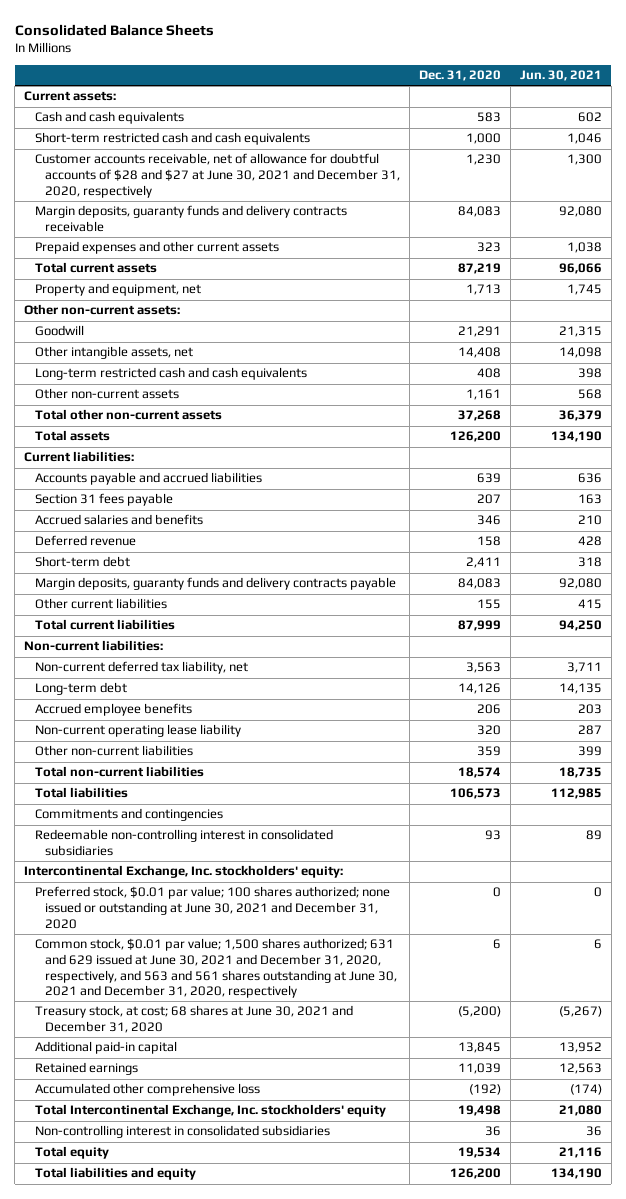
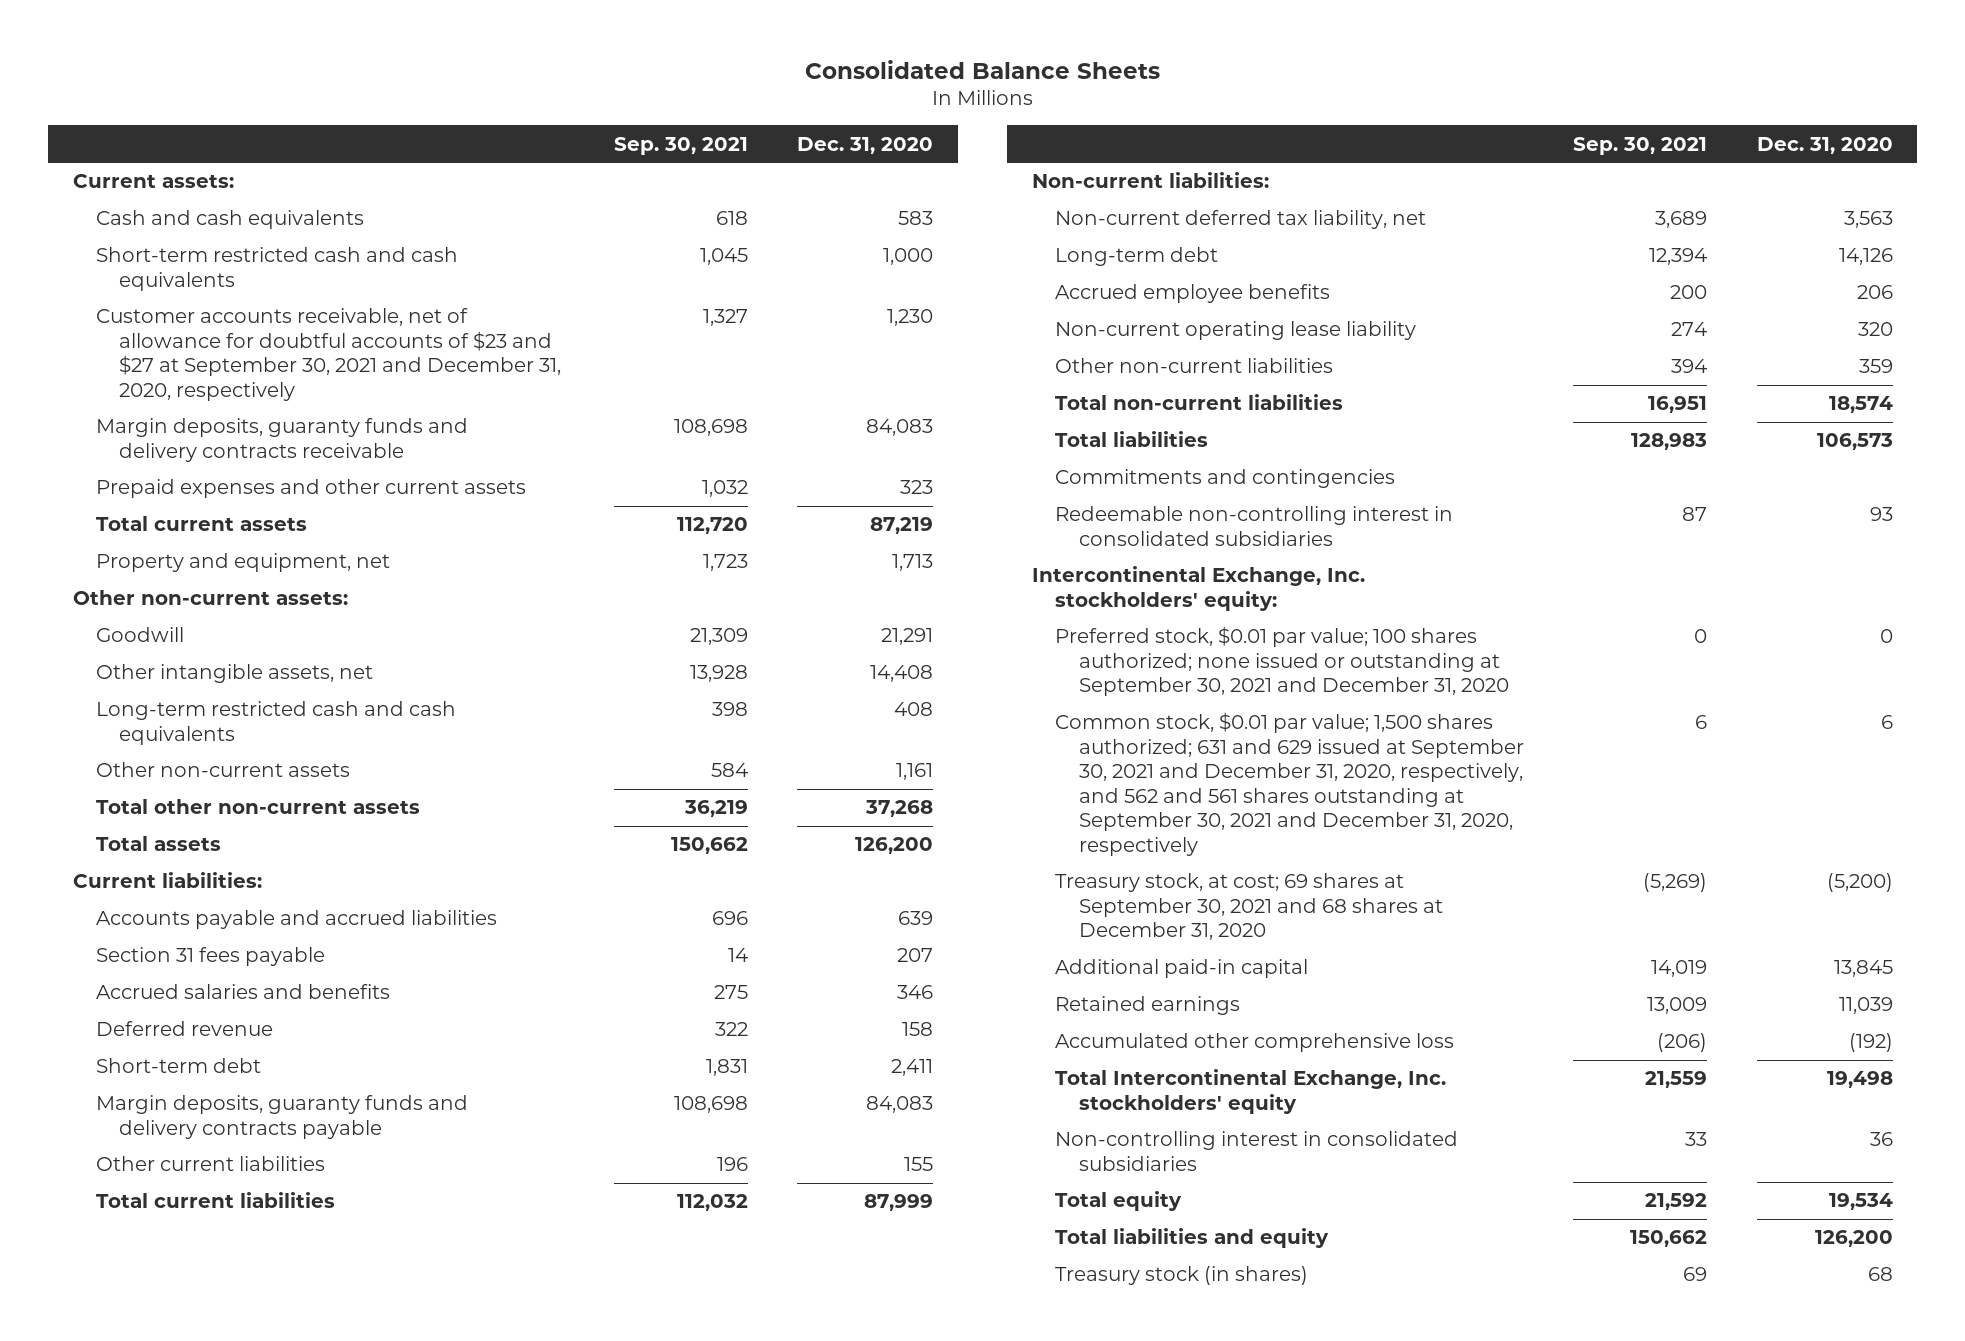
- | Dec. 31, 2020 | Jun. 30, 2021
+ | Sep. 30, 2021 | Dec. 31, 2020
- Customer accounts receivable, net of allowance for doubtful accounts of $28 and $27 at June 30, 2021 and December 31, 2020, respectively | 1,230 | 1,300
+ Customer accounts receivable, net of allowance for doubtful accounts of $23 and $27 at September 30, 2021 and December 31, 2020, respectively | 1,327 | 1,230
- Preferred stock, $0.01 par value; 100 shares authorized; none issued or outstanding at June 30, 2021 and December 31, 2020 | 0 | 0
- Common stock, $0.01 par value; 1,500 shares authorized; 631 and 629 issued at June 30, 2021 and December 31, 2020, respectively, and 563 and 561 shares outstanding at June 30, 2021 and December 31, 2020, respectively | 6 | 6
- Treasury stock, at cost; 68 shares at June 30, 2021 and December 31, 2020 | (5,200) | (5,267)
+ Preferred stock, $0.01 par value; 100 shares authorized; none issued or outstanding at September 30, 2021 and December 31, 2020 | 0 | 0
+ Common stock, $0.01 par value; 1,500 shares authorized; 631 and 629 issued at September 30, 2021 and December 31, 2020, respectively, and 562 and 561 shares outstanding at September 30, 2021 and December 31, 2020, respectively | 6 | 6
+ Treasury stock, at cost; 69 shares at September 30, 2021 and 68 shares at December 31, 2020 | (5,269) | (5,200)
+ Treasury stock (in shares) | 69 | 68

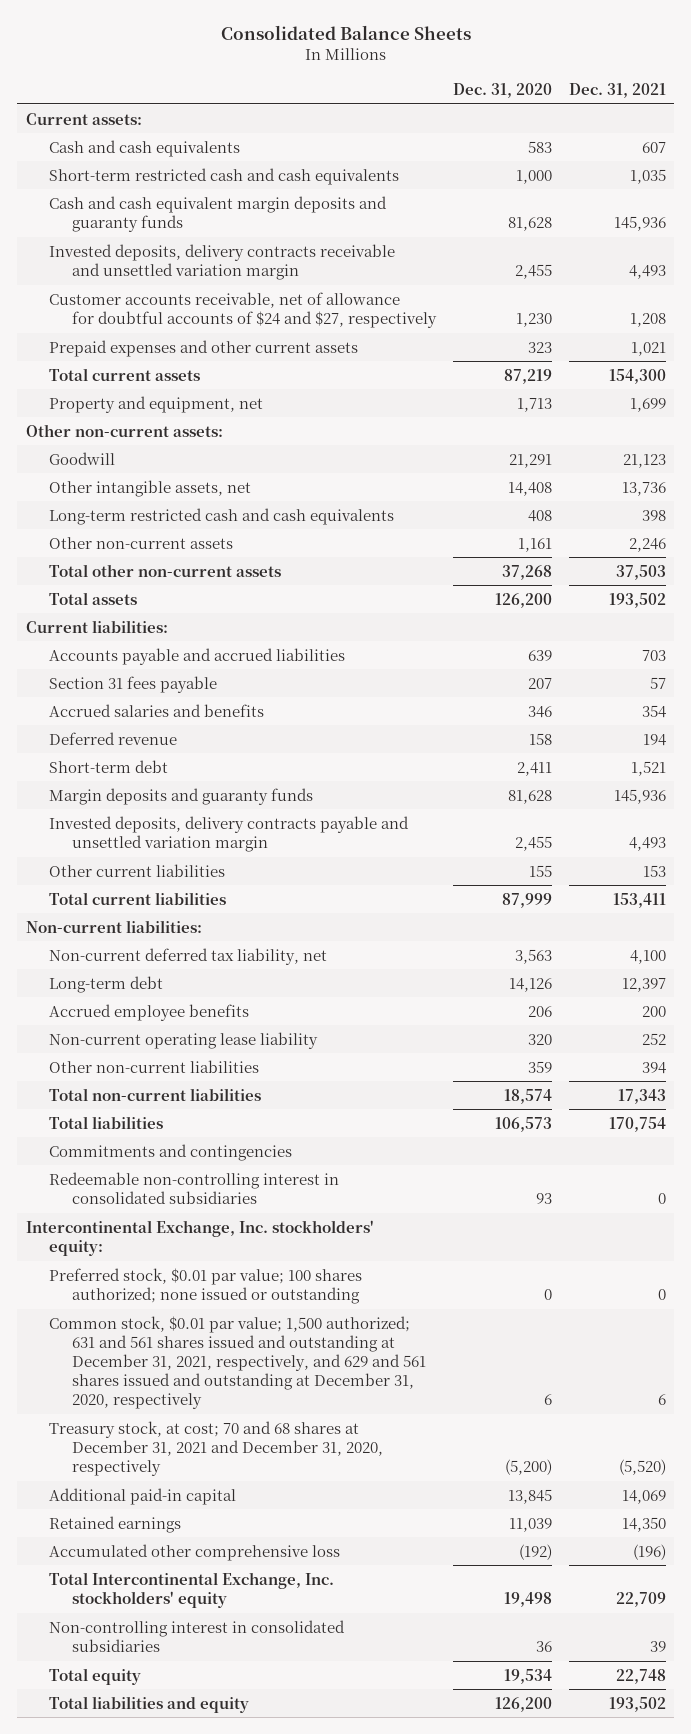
- | Sep. 30, 2021 | Dec. 31, 2020
+ | Dec. 31, 2020 | Dec. 31, 2021
- Customer accounts receivable, net of allowance for doubtful accounts of $23 and $27 at September 30, 2021 and December 31, 2020, respectively | 1,327 | 1,230
- Margin deposits, guaranty funds and delivery contracts receivable | 108,698 | 84,083
+ Cash and cash equivalent margin deposits and guaranty funds | 81,628 | 145,936
+ Invested deposits, delivery contracts receivable and unsettled variation margin | 2,455 | 4,493
+ Customer accounts receivable, net of allowance for doubtful accounts of $24 and $27, respectively | 1,230 | 1,208
- Margin deposits, guaranty funds and delivery contracts payable | 108,698 | 84,083
+ Margin deposits and guaranty funds | 81,628 | 145,936
+ Invested deposits, delivery contracts payable and unsettled variation margin | 2,455 | 4,493
- Preferred stock, $0.01 par value; 100 shares authorized; none issued or outstanding at September 30, 2021 and December 31, 2020 | 0 | 0
- Common stock, $0.01 par value; 1,500 shares authorized; 631 and 629 issued at September 30, 2021 and December 31, 2020, respectively, and 562 and 561 shares outstanding at September 30, 2021 and December 31, 2020, respectively | 6 | 6
- Treasury stock, at cost; 69 shares at September 30, 2021 and 68 shares at December 31, 2020 | (5,269) | (5,200)
+ Preferred stock, $0.01 par value; 100 shares authorized; none issued or outstanding | 0 | 0
+ Common stock, $0.01 par value; 1,500 authorized; 631 and 561 shares issued and outstanding at December 31, 2021, respectively, and 629 and 561 shares issued and outstanding at December 31, 2020, respectively | 6 | 6
+ Treasury stock, at cost; 70 and 68 shares at December 31, 2021 and December 31, 2020, respectively | (5,200) | (5,520)
- Treasury stock (in shares) | 69 | 68

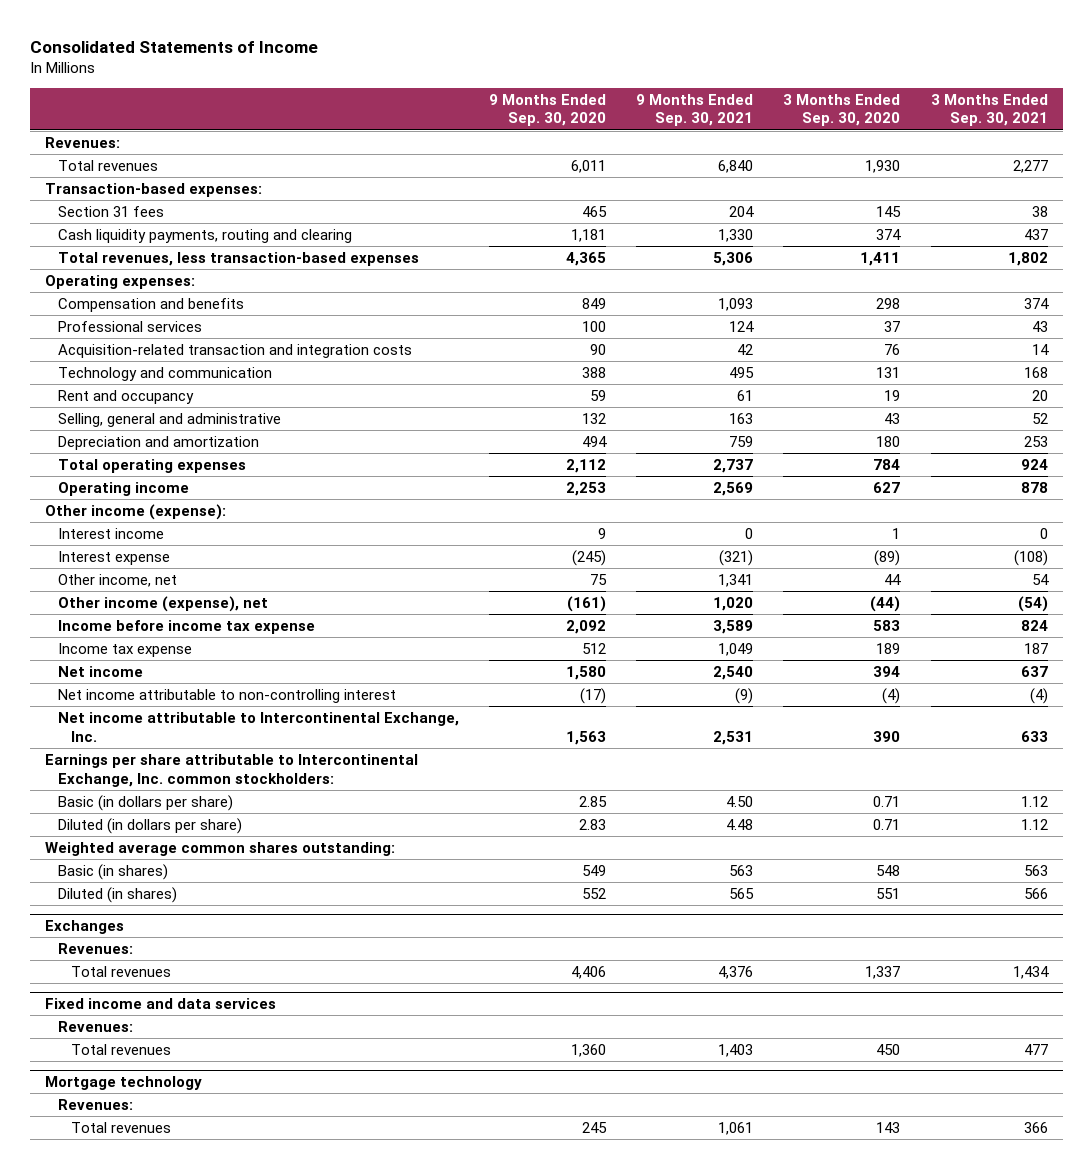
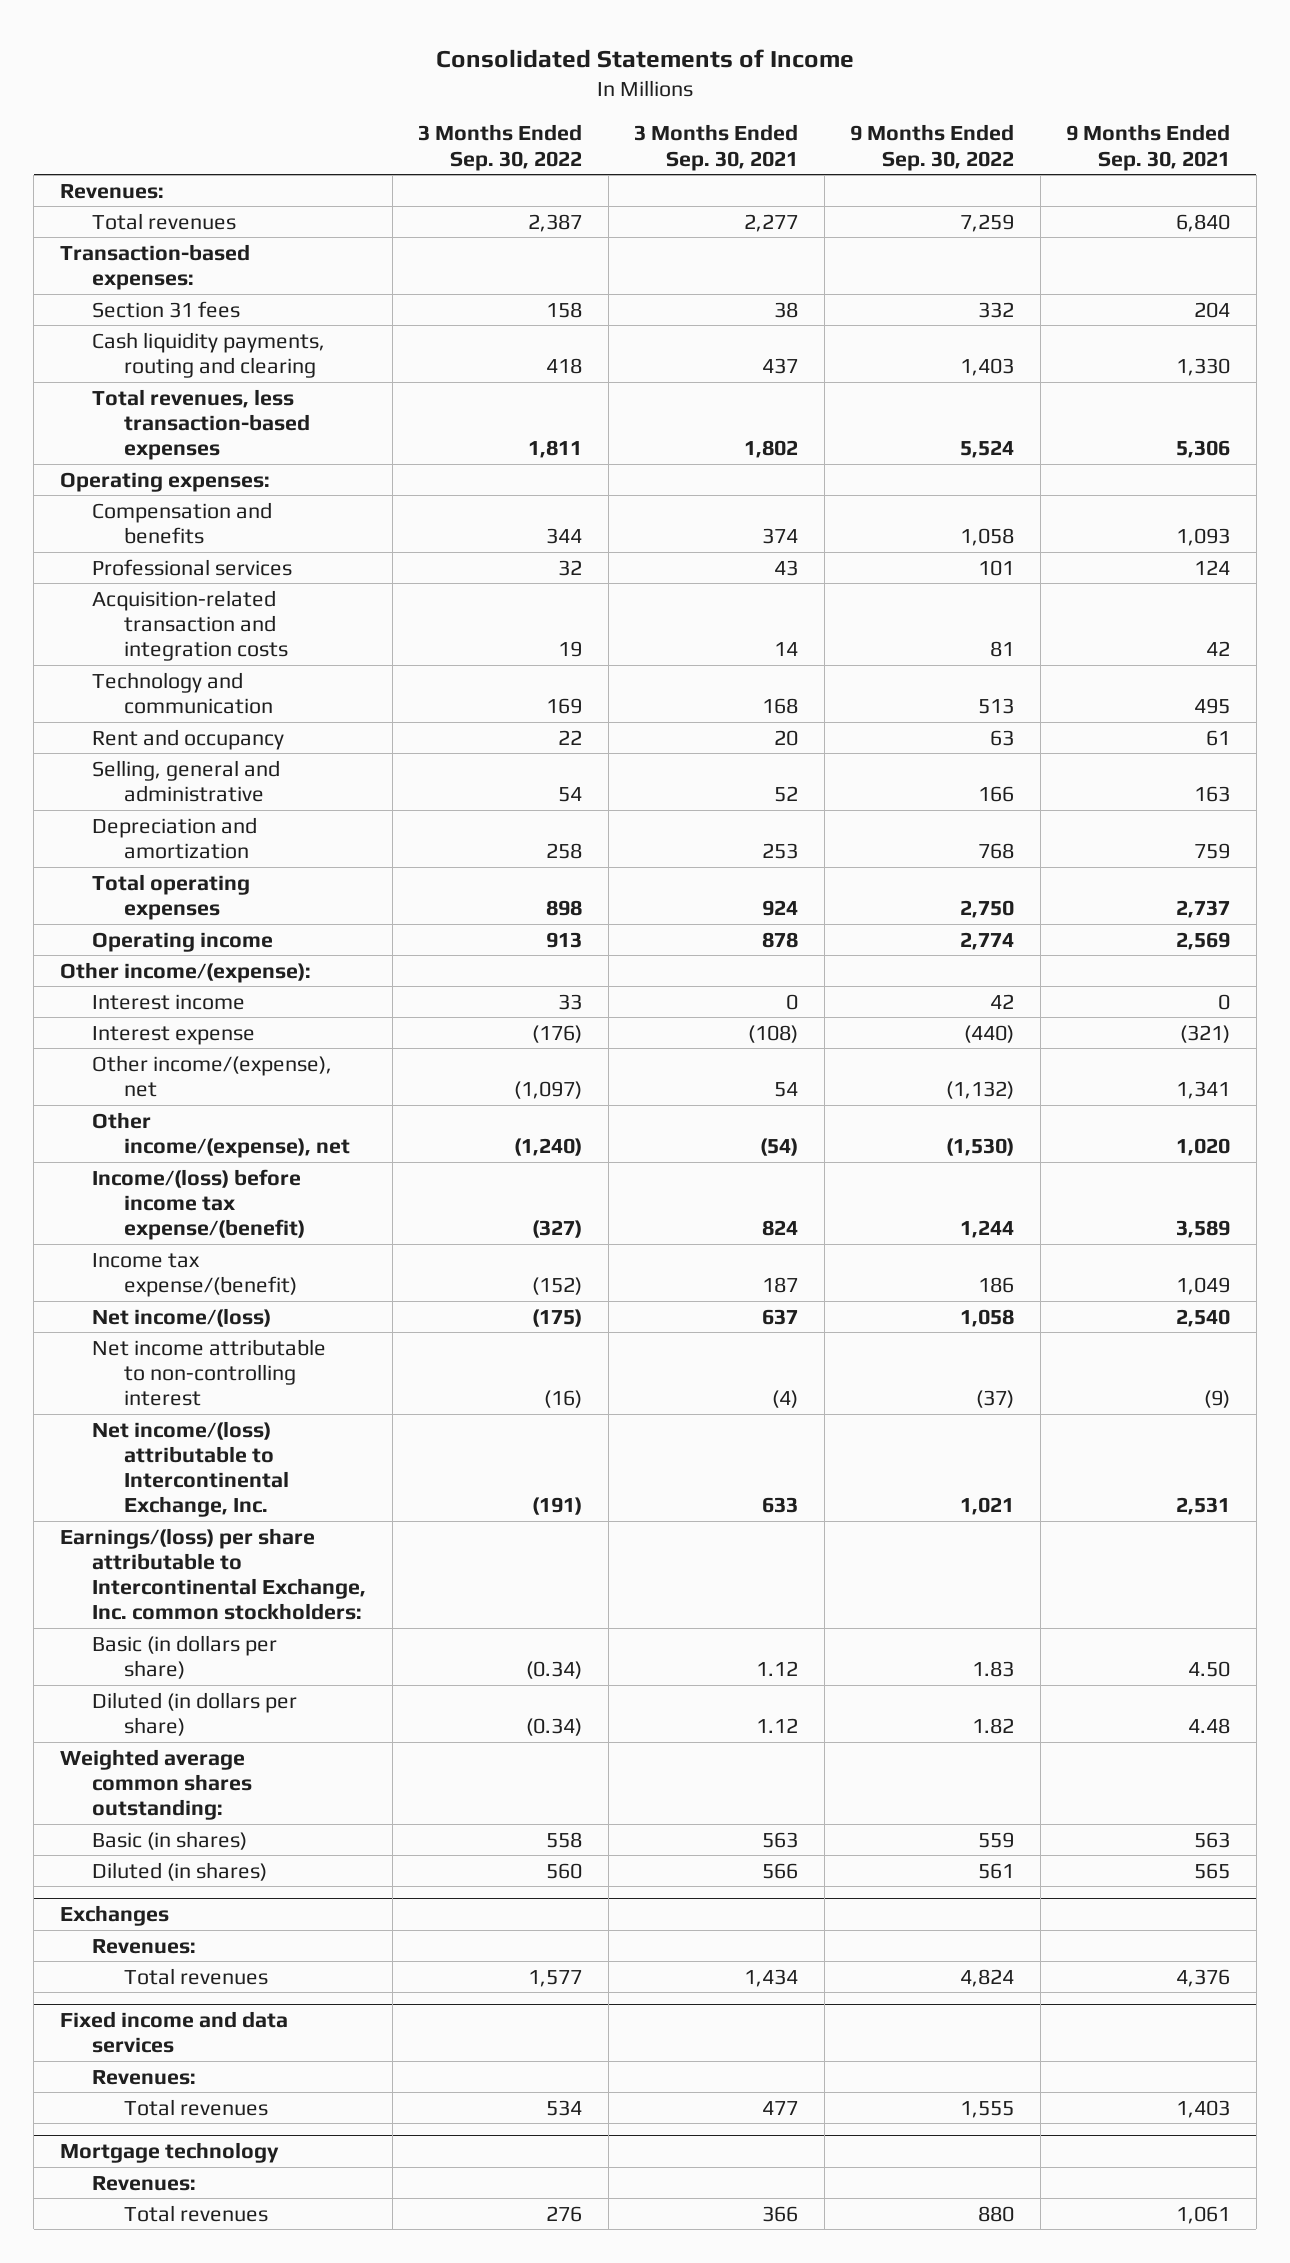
- | 9 Months Ended Sep. 30, 2020 | 9 Months Ended Sep. 30, 2021 | 3 Months Ended Sep. 30, 2020 | 3 Months Ended Sep. 30, 2021
+ | 3 Months Ended Sep. 30, 2022 | 3 Months Ended Sep. 30, 2021 | 9 Months Ended Sep. 30, 2022 | 9 Months Ended Sep. 30, 2021
- Other income (expense):
+ Other income/(expense):
- Other income, net | 75 | 1,341 | 44 | 54
- Other income (expense), net | (161) | 1,020 | (44) | (54)
- Income before income tax expense | 2,092 | 3,589 | 583 | 824
- Income tax expense | 512 | 1,049 | 189 | 187
- Net income | 1,580 | 2,540 | 394 | 637
+ Other income/(expense), net | (1,097) | 54 | (1,132) | 1,341
+ Other income/(expense), net | (1,240) | (54) | (1,530) | 1,020
+ Income/(loss) before income tax expense/(benefit) | (327) | 824 | 1,244 | 3,589
+ Income tax expense/(benefit) | (152) | 187 | 186 | 1,049
+ Net income/(loss) | (175) | 637 | 1,058 | 2,540
- Net income attributable to Intercontinental Exchange, Inc. | 1,563 | 2,531 | 390 | 633
- Earnings per share attributable to Intercontinental Exchange, Inc. common stockholders:
+ Net income/(loss) attributable to Intercontinental Exchange, Inc. | (191) | 633 | 1,021 | 2,531
+ Earnings/(loss) per share attributable to Intercontinental Exchange, Inc. common stockholders:

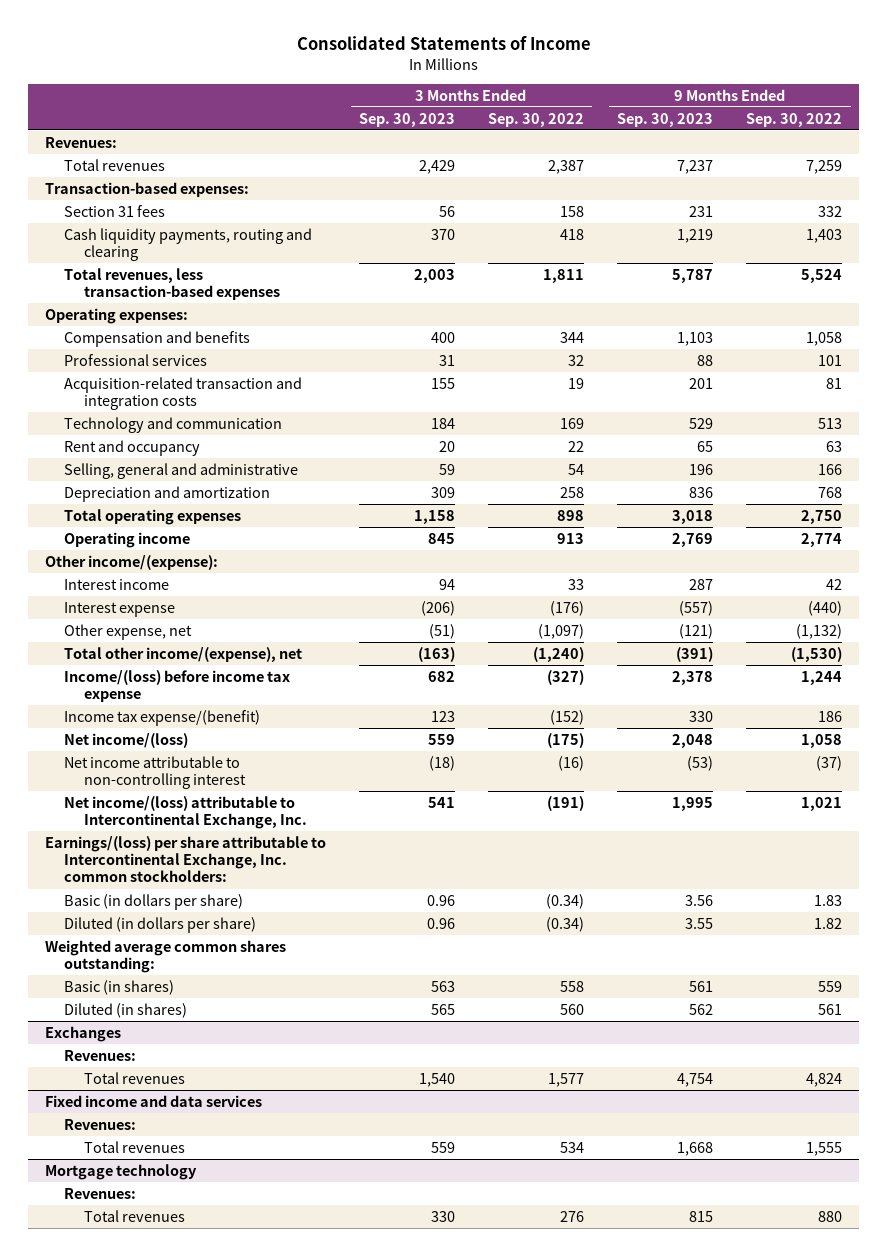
- | 3 Months Ended Sep. 30, 2022 | 3 Months Ended Sep. 30, 2021 | 9 Months Ended Sep. 30, 2022 | 9 Months Ended Sep. 30, 2021
+ | 3 Months Ended Sep. 30, 2023 | 3 Months Ended Sep. 30, 2022 | 9 Months Ended Sep. 30, 2023 | 9 Months Ended Sep. 30, 2022
- Other income/(expense), net | (1,097) | 54 | (1,132) | 1,341
- Other income/(expense), net | (1,240) | (54) | (1,530) | 1,020
- Income/(loss) before income tax expense/(benefit) | (327) | 824 | 1,244 | 3,589
+ Other expense, net | (51) | (1,097) | (121) | (1,132)
+ Total other income/(expense), net | (163) | (1,240) | (391) | (1,530)
+ Income/(loss) before income tax expense | 682 | (327) | 2,378 | 1,244

